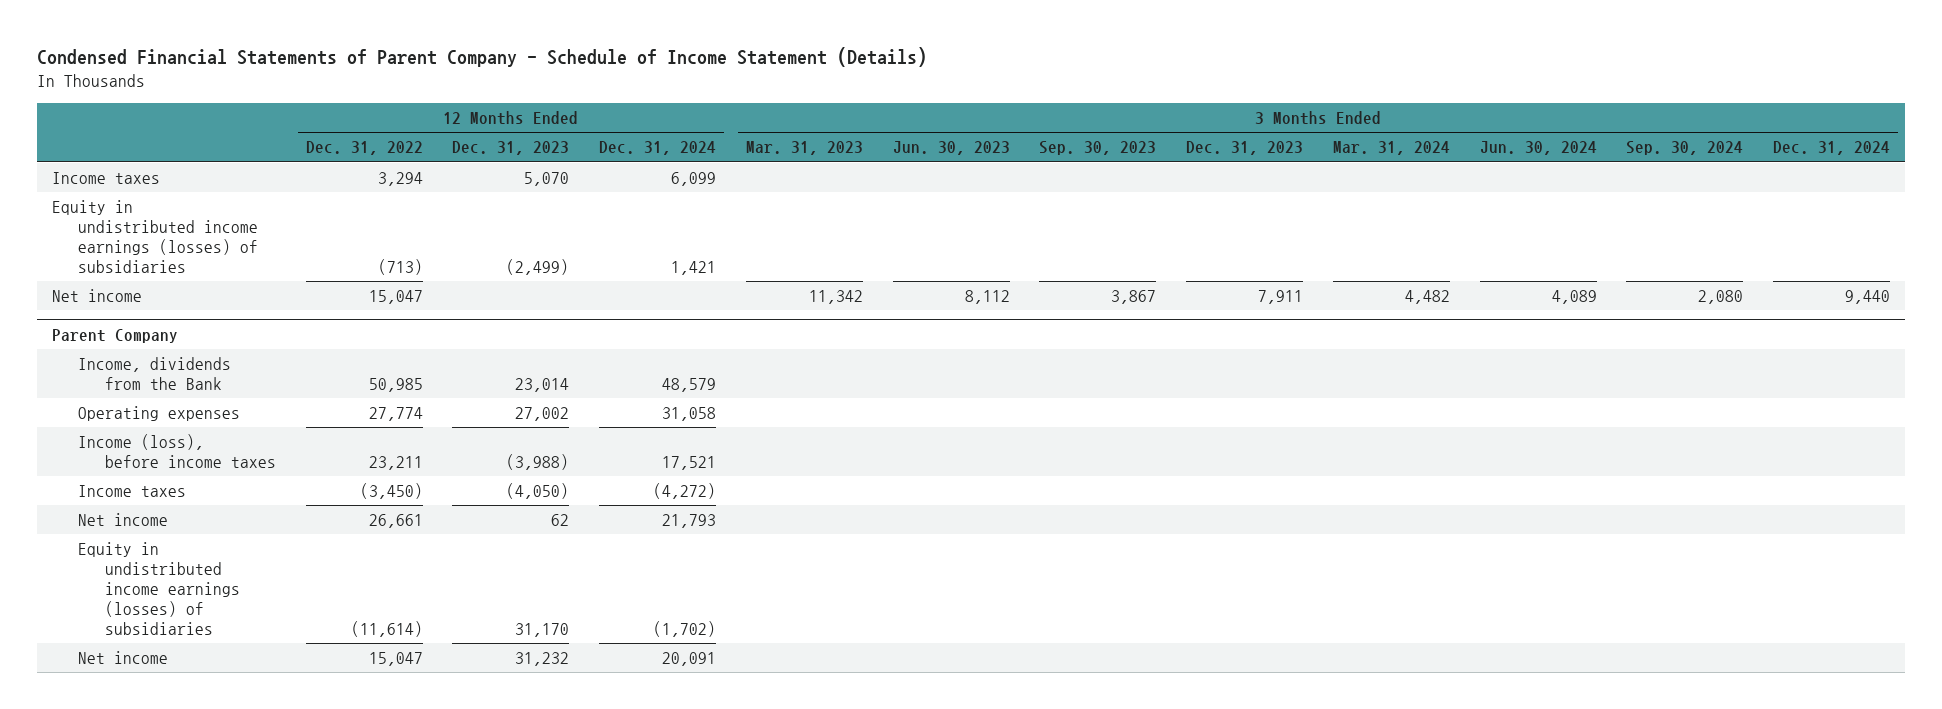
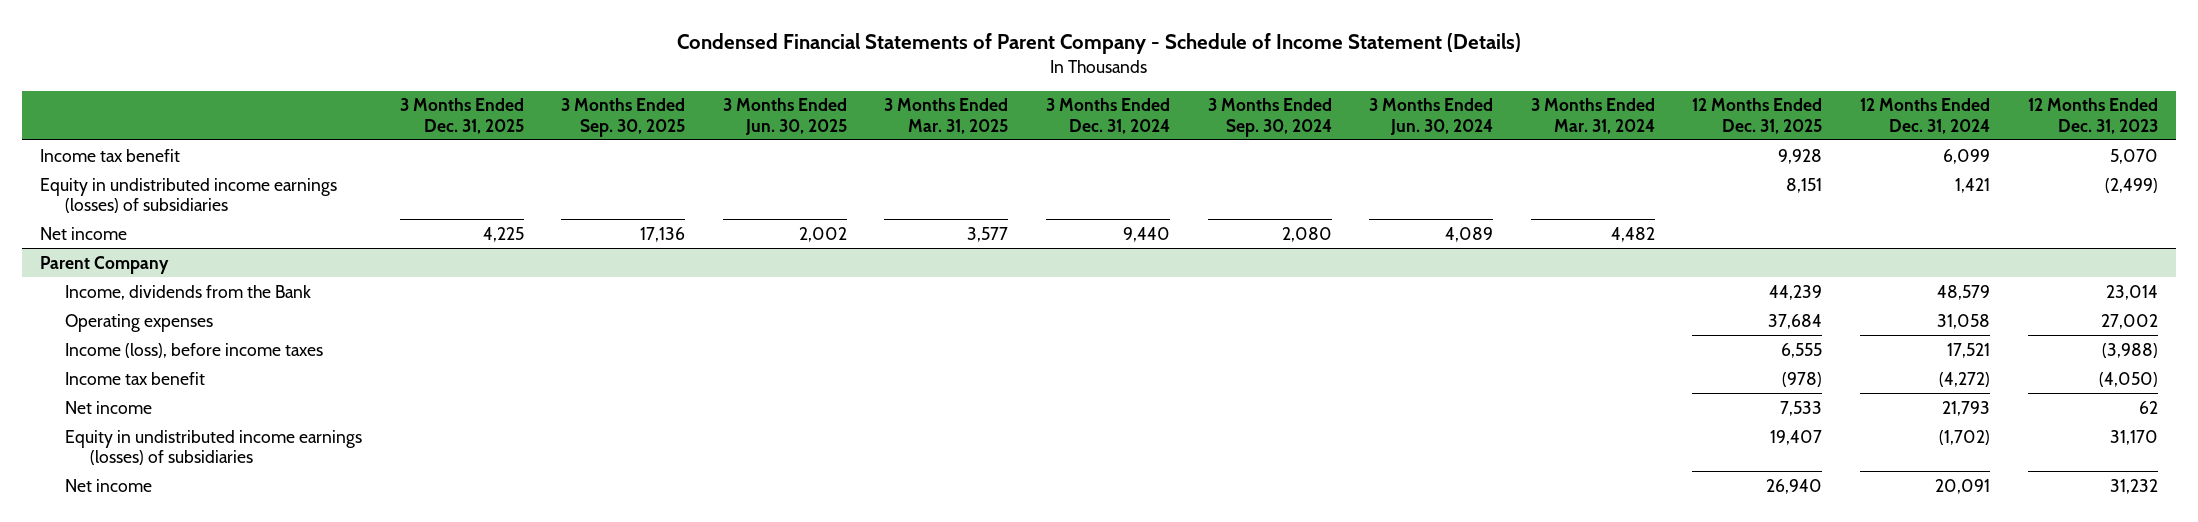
- | 12 Months Ended Dec. 31, 2022 | 12 Months Ended Dec. 31, 2023 | 12 Months Ended Dec. 31, 2024 | 3 Months Ended Mar. 31, 2023 | 3 Months Ended Jun. 30, 2023 | 3 Months Ended Sep. 30, 2023 | 3 Months Ended Dec. 31, 2023 | 3 Months Ended Mar. 31, 2024 | 3 Months Ended Jun. 30, 2024 | 3 Months Ended Sep. 30, 2024 | 3 Months Ended Dec. 31, 2024
+ | 3 Months Ended Dec. 31, 2025 | 3 Months Ended Sep. 30, 2025 | 3 Months Ended Jun. 30, 2025 | 3 Months Ended Mar. 31, 2025 | 3 Months Ended Dec. 31, 2024 | 3 Months Ended Sep. 30, 2024 | 3 Months Ended Jun. 30, 2024 | 3 Months Ended Mar. 31, 2024 | 12 Months Ended Dec. 31, 2025 | 12 Months Ended Dec. 31, 2024 | 12 Months Ended Dec. 31, 2023
- Income taxes | 3,294 | 5,070 | 6,099 | | | | | | | |
+ Income tax benefit | | | | | | | | | 9,928 | 6,099 | 5,070
@ Parent Company
- Income taxes | (3,450) | (4,050) | (4,272) | | | | | | | |
+ Income tax benefit | | | | | | | | | (978) | (4,272) | (4,050)

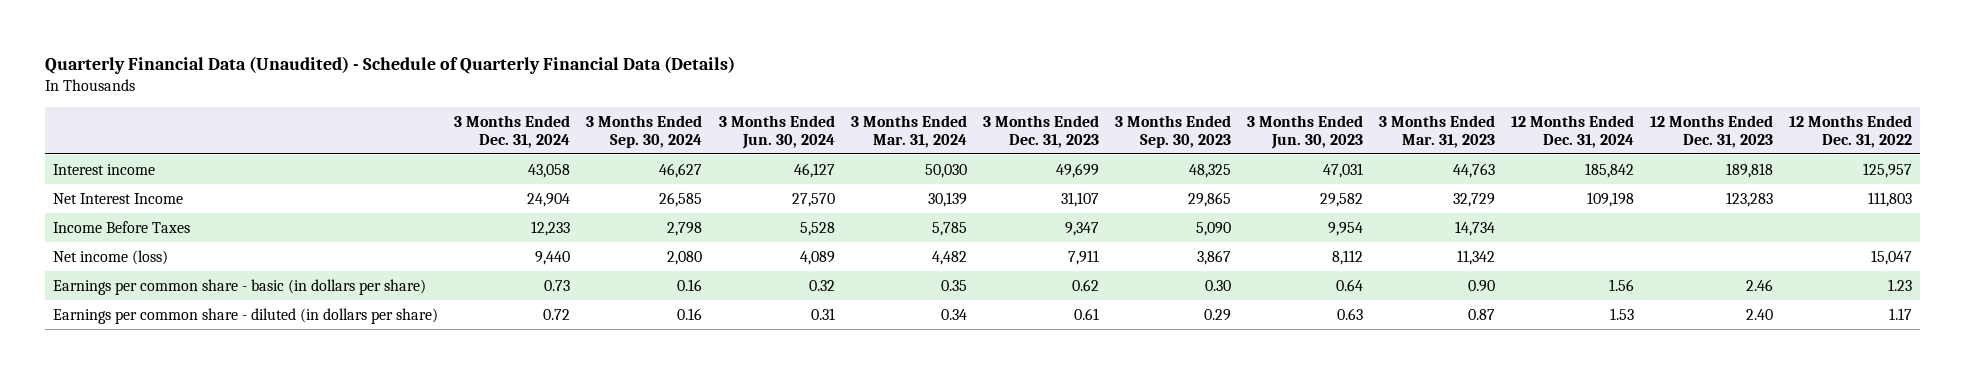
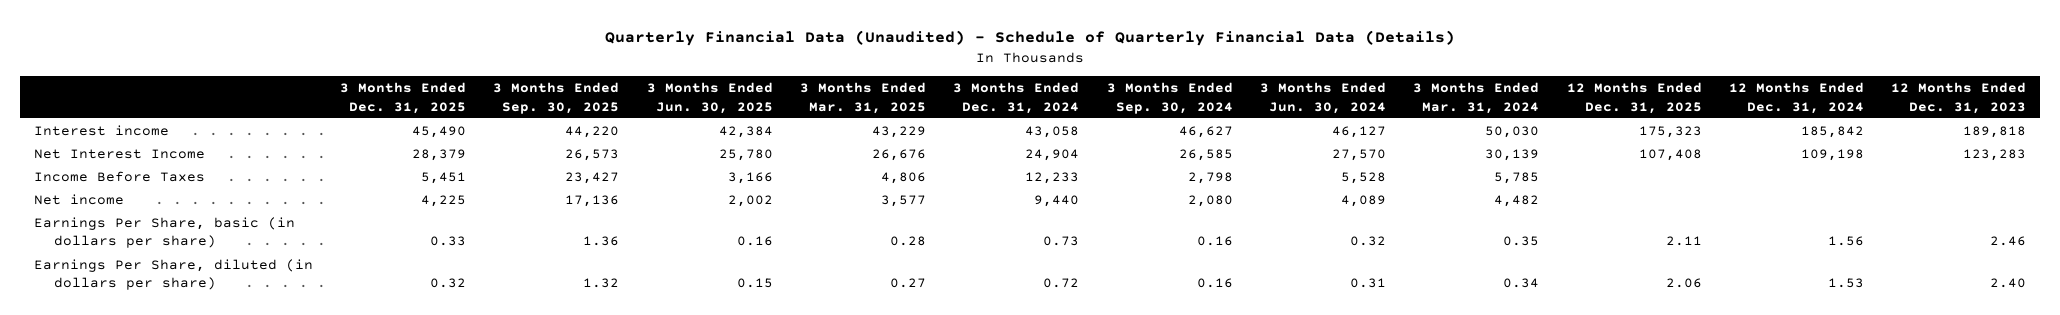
- | 3 Months Ended Dec. 31, 2024 | 3 Months Ended Sep. 30, 2024 | 3 Months Ended Jun. 30, 2024 | 3 Months Ended Mar. 31, 2024 | 3 Months Ended Dec. 31, 2023 | 3 Months Ended Sep. 30, 2023 | 3 Months Ended Jun. 30, 2023 | 3 Months Ended Mar. 31, 2023 | 12 Months Ended Dec. 31, 2024 | 12 Months Ended Dec. 31, 2023 | 12 Months Ended Dec. 31, 2022
+ | 3 Months Ended Dec. 31, 2025 | 3 Months Ended Sep. 30, 2025 | 3 Months Ended Jun. 30, 2025 | 3 Months Ended Mar. 31, 2025 | 3 Months Ended Dec. 31, 2024 | 3 Months Ended Sep. 30, 2024 | 3 Months Ended Jun. 30, 2024 | 3 Months Ended Mar. 31, 2024 | 12 Months Ended Dec. 31, 2025 | 12 Months Ended Dec. 31, 2024 | 12 Months Ended Dec. 31, 2023
- Net income (loss) | 9,440 | 2,080 | 4,089 | 4,482 | 7,911 | 3,867 | 8,112 | 11,342 | | | 15,047
- Earnings per common share - basic (in dollars per share) | 0.73 | 0.16 | 0.32 | 0.35 | 0.62 | 0.30 | 0.64 | 0.90 | 1.56 | 2.46 | 1.23
- Earnings per common share - diluted (in dollars per share) | 0.72 | 0.16 | 0.31 | 0.34 | 0.61 | 0.29 | 0.63 | 0.87 | 1.53 | 2.40 | 1.17
+ Net income | 4,225 | 17,136 | 2,002 | 3,577 | 9,440 | 2,080 | 4,089 | 4,482 | | |
+ Earnings Per Share, basic (in dollars per share) | 0.33 | 1.36 | 0.16 | 0.28 | 0.73 | 0.16 | 0.32 | 0.35 | 2.11 | 1.56 | 2.46
+ Earnings Per Share, diluted (in dollars per share) | 0.32 | 1.32 | 0.15 | 0.27 | 0.72 | 0.16 | 0.31 | 0.34 | 2.06 | 1.53 | 2.40

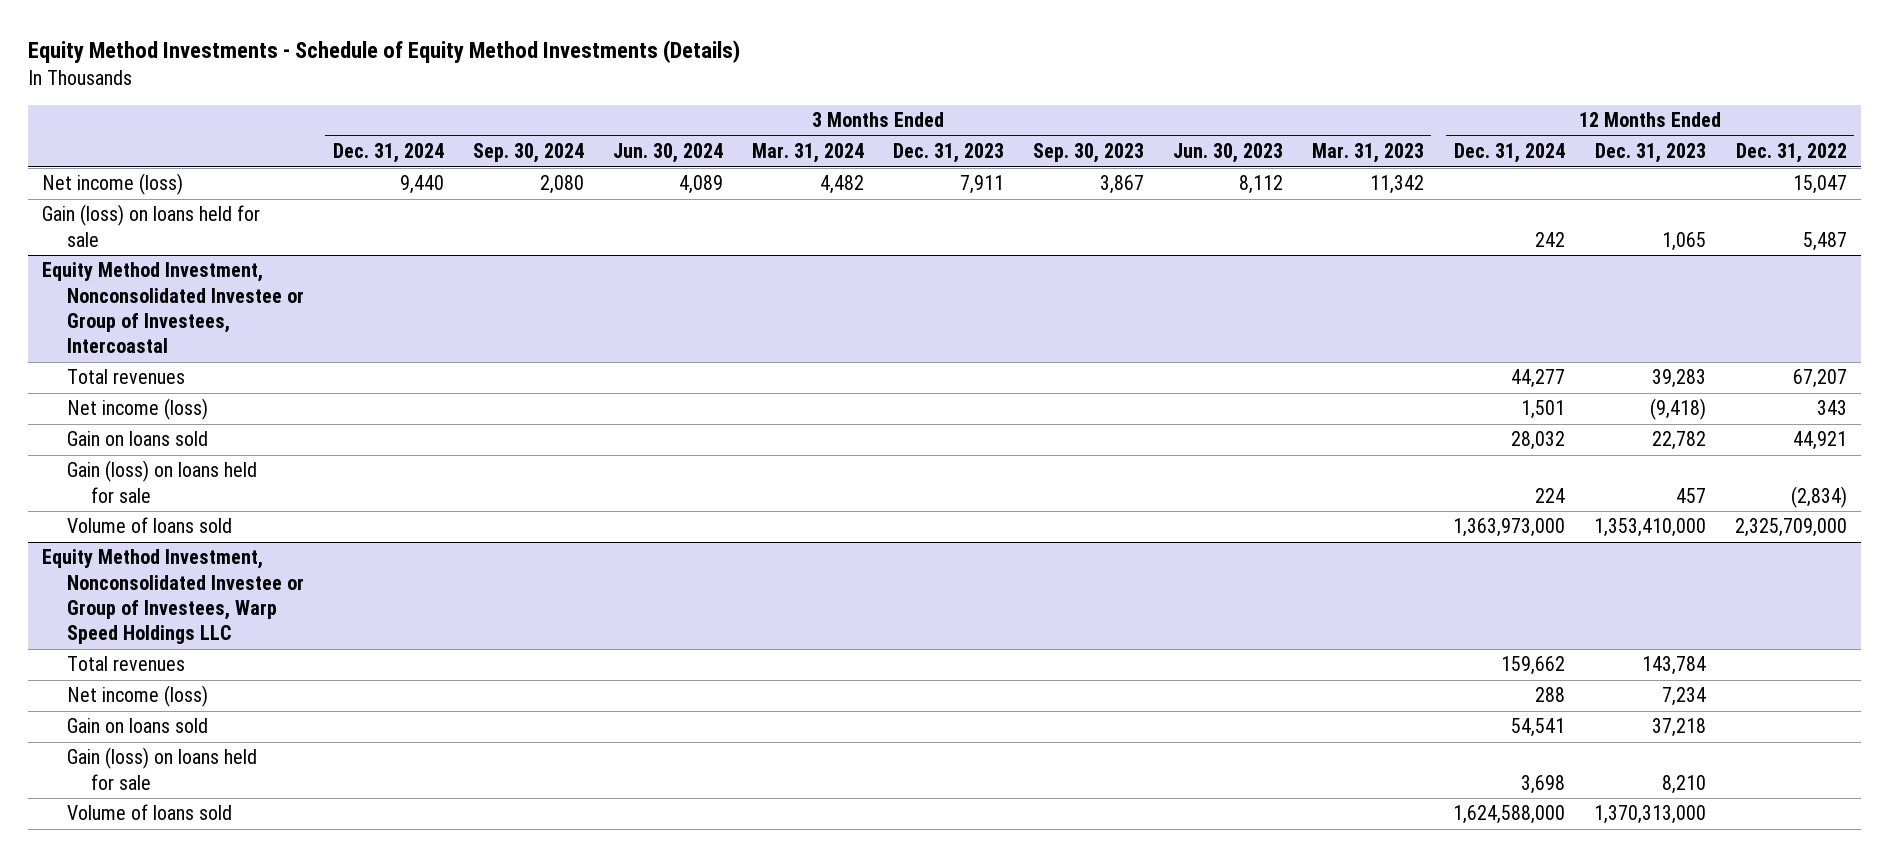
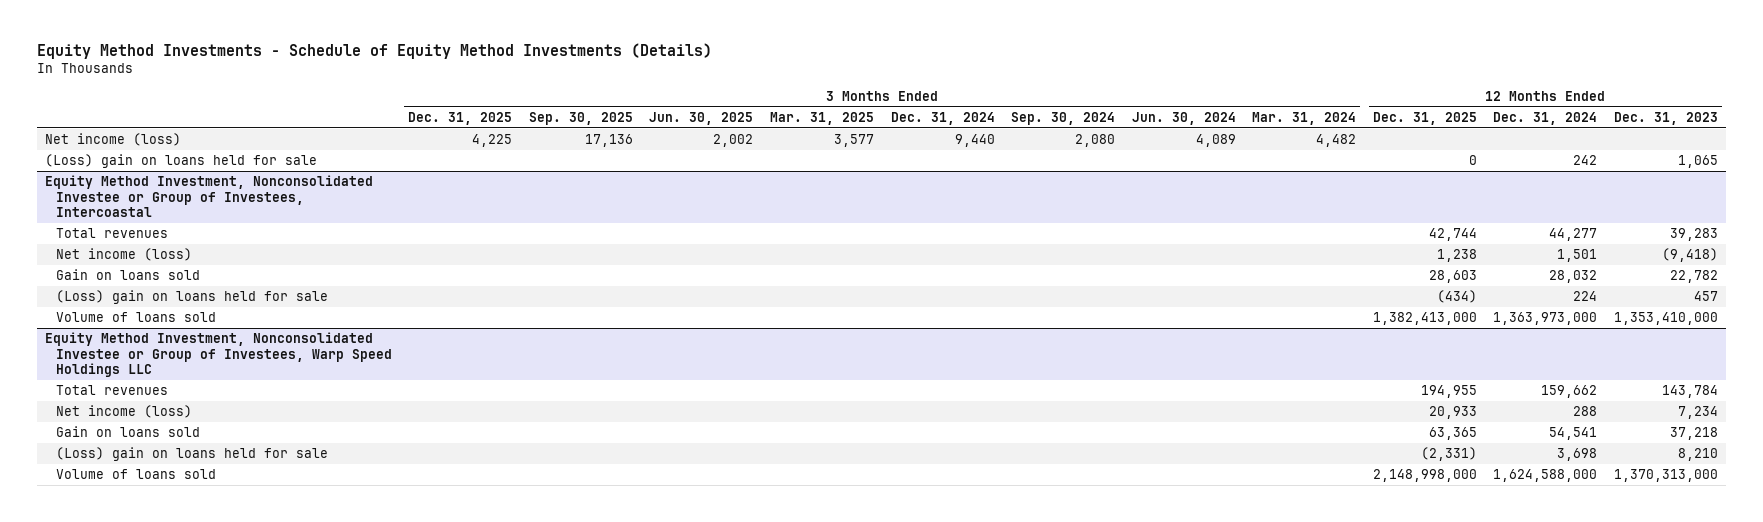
- | 3 Months Ended Dec. 31, 2024 | 3 Months Ended Sep. 30, 2024 | 3 Months Ended Jun. 30, 2024 | 3 Months Ended Mar. 31, 2024 | 3 Months Ended Dec. 31, 2023 | 3 Months Ended Sep. 30, 2023 | 3 Months Ended Jun. 30, 2023 | 3 Months Ended Mar. 31, 2023 | 12 Months Ended Dec. 31, 2024 | 12 Months Ended Dec. 31, 2023 | 12 Months Ended Dec. 31, 2022
+ | 3 Months Ended Dec. 31, 2025 | 3 Months Ended Sep. 30, 2025 | 3 Months Ended Jun. 30, 2025 | 3 Months Ended Mar. 31, 2025 | 3 Months Ended Dec. 31, 2024 | 3 Months Ended Sep. 30, 2024 | 3 Months Ended Jun. 30, 2024 | 3 Months Ended Mar. 31, 2024 | 12 Months Ended Dec. 31, 2025 | 12 Months Ended Dec. 31, 2024 | 12 Months Ended Dec. 31, 2023
- Gain (loss) on loans held for sale | | | | | | | | | 242 | 1,065 | 5,487
+ (Loss) gain on loans held for sale | | | | | | | | | 0 | 242 | 1,065
@ Equity Method Investment, Nonconsolidated Investee or Group of Investees, Intercoastal
- Gain (loss) on loans held for sale | | | | | | | | | 224 | 457 | (2,834)
+ (Loss) gain on loans held for sale | | | | | | | | | (434) | 224 | 457
@ Equity Method Investment, Nonconsolidated Investee or Group of Investees, Warp Speed Holdings LLC
- Gain (loss) on loans held for sale | | | | | | | | | 3,698 | 8,210 |
+ (Loss) gain on loans held for sale | | | | | | | | | (2,331) | 3,698 | 8,210

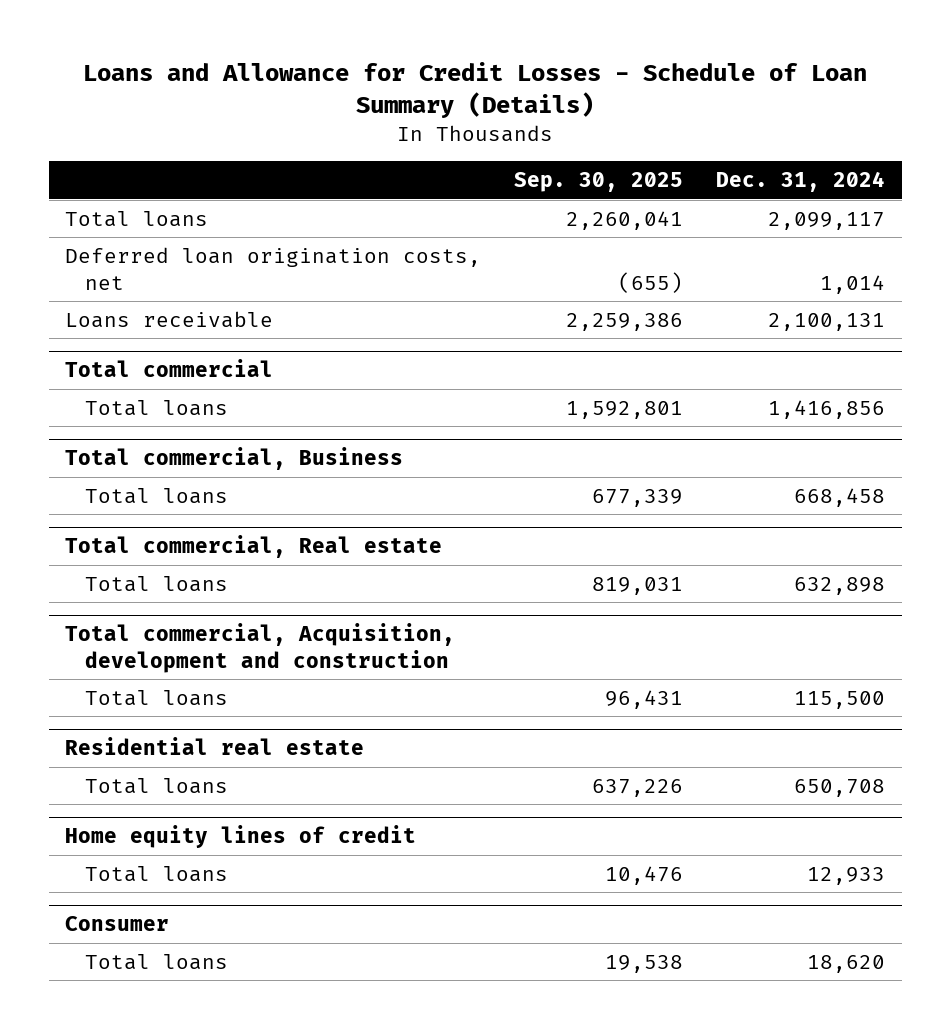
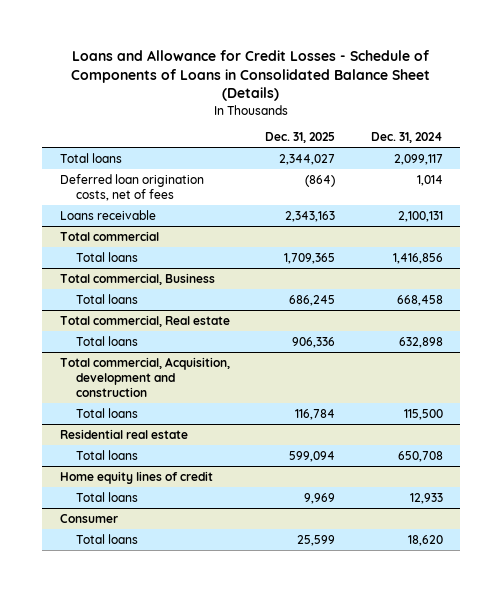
- Loans and Allowance for Credit Losses - Schedule of Loan Summary (Details)
+ Loans and Allowance for Credit Losses - Schedule of Components of Loans in Consolidated Balance Sheet (Details)
- | Sep. 30, 2025 | Dec. 31, 2024
+ | Dec. 31, 2025 | Dec. 31, 2024
- Deferred loan origination costs, net | (655) | 1,014
+ Deferred loan origination costs, net of fees | (864) | 1,014

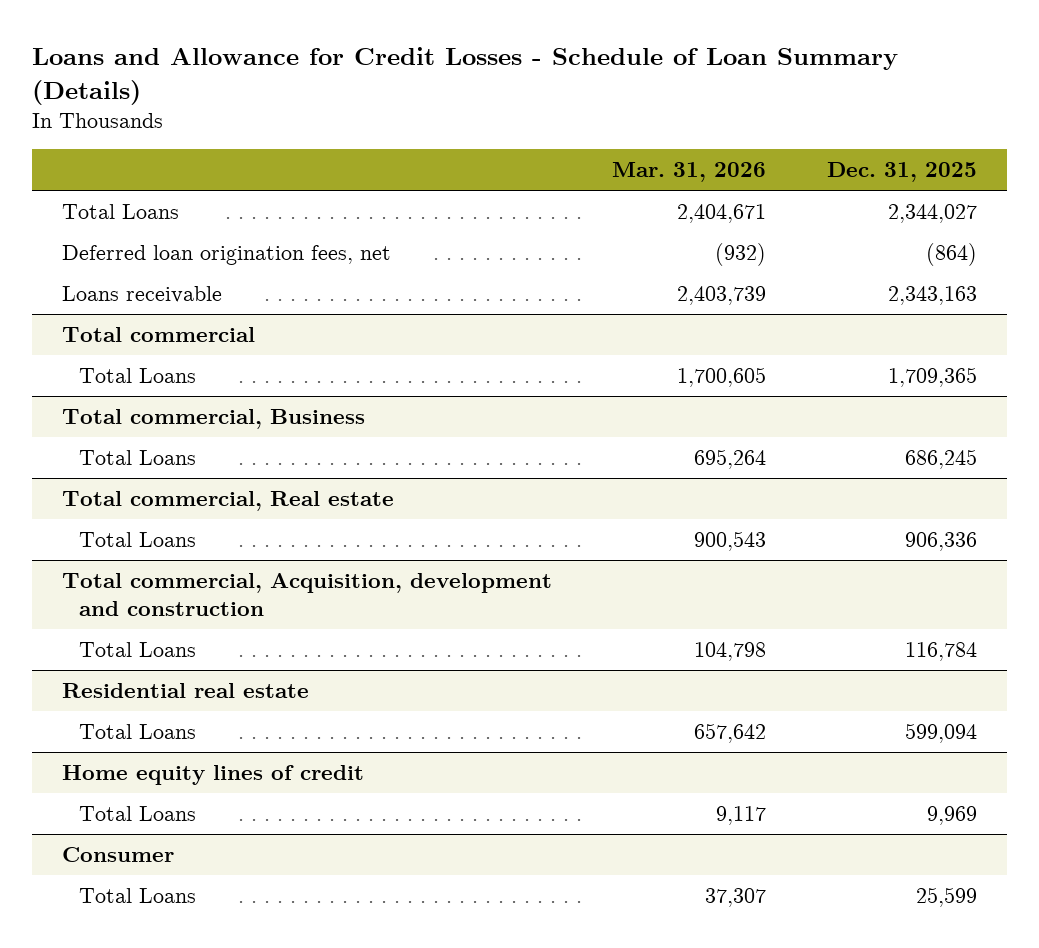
- Loans and Allowance for Credit Losses - Schedule of Components of Loans in Consolidated Balance Sheet (Details)
+ Loans and Allowance for Credit Losses - Schedule of Loan Summary (Details)
- | Dec. 31, 2025 | Dec. 31, 2024
+ | Mar. 31, 2026 | Dec. 31, 2025
- Total loans | 2,344,027 | 2,099,117
- Deferred loan origination costs, net of fees | (864) | 1,014
+ Total Loans | 2,404,671 | 2,344,027
+ Deferred loan origination fees, net | (932) | (864)
@ Total commercial
- Total loans | 1,709,365 | 1,416,856
+ Total Loans | 1,700,605 | 1,709,365
@ Total commercial, Business
- Total loans | 686,245 | 668,458
+ Total Loans | 695,264 | 686,245
@ Total commercial, Real estate
- Total loans | 906,336 | 632,898
+ Total Loans | 900,543 | 906,336
@ Total commercial, Acquisition, development and construction
- Total loans | 116,784 | 115,500
+ Total Loans | 104,798 | 116,784
@ Residential real estate
- Total loans | 599,094 | 650,708
+ Total Loans | 657,642 | 599,094
@ Home equity lines of credit
- Total loans | 9,969 | 12,933
+ Total Loans | 9,117 | 9,969
@ Consumer
- Total loans | 25,599 | 18,620
+ Total Loans | 37,307 | 25,599

